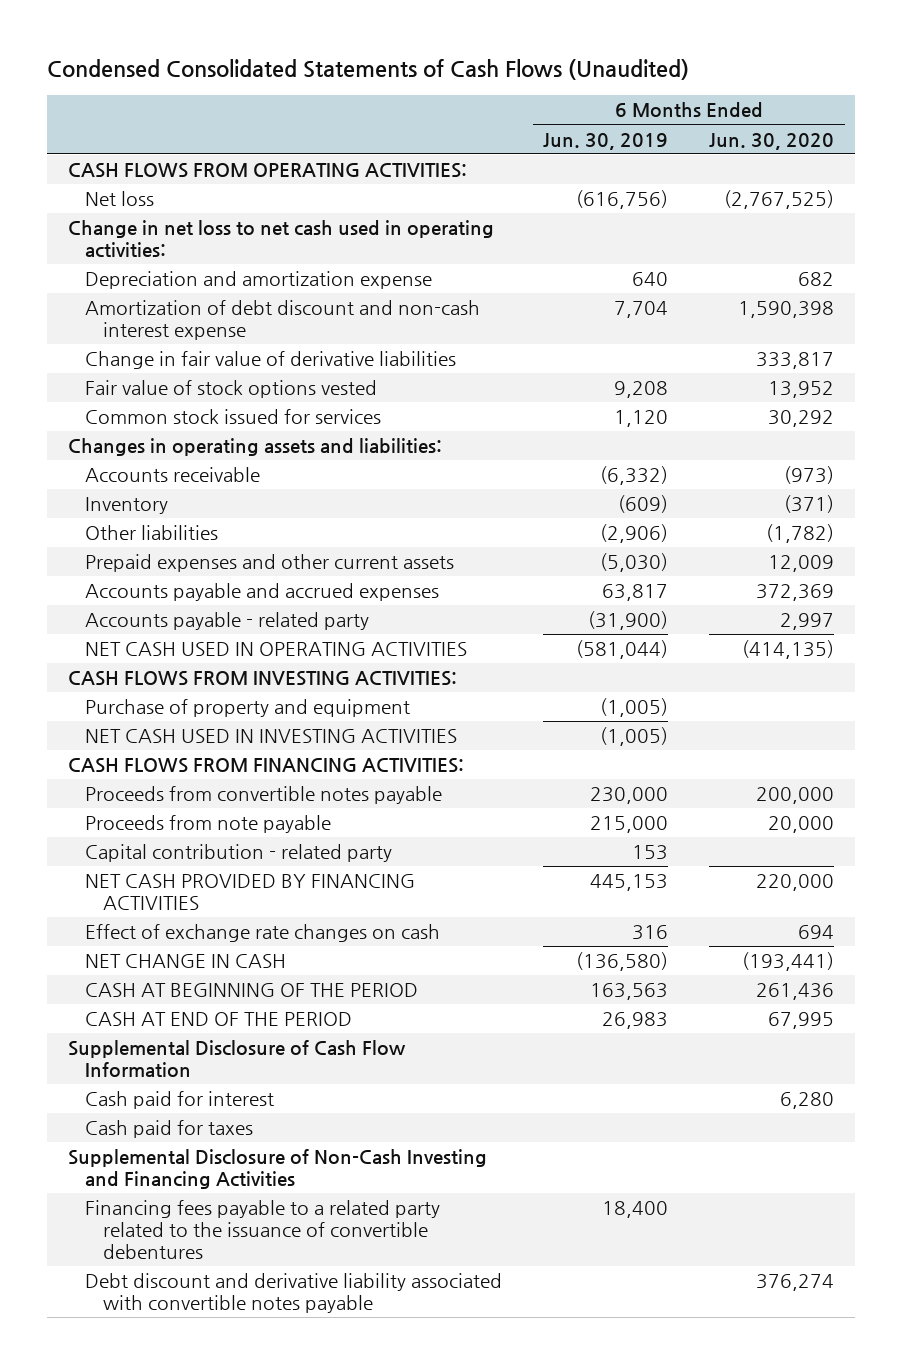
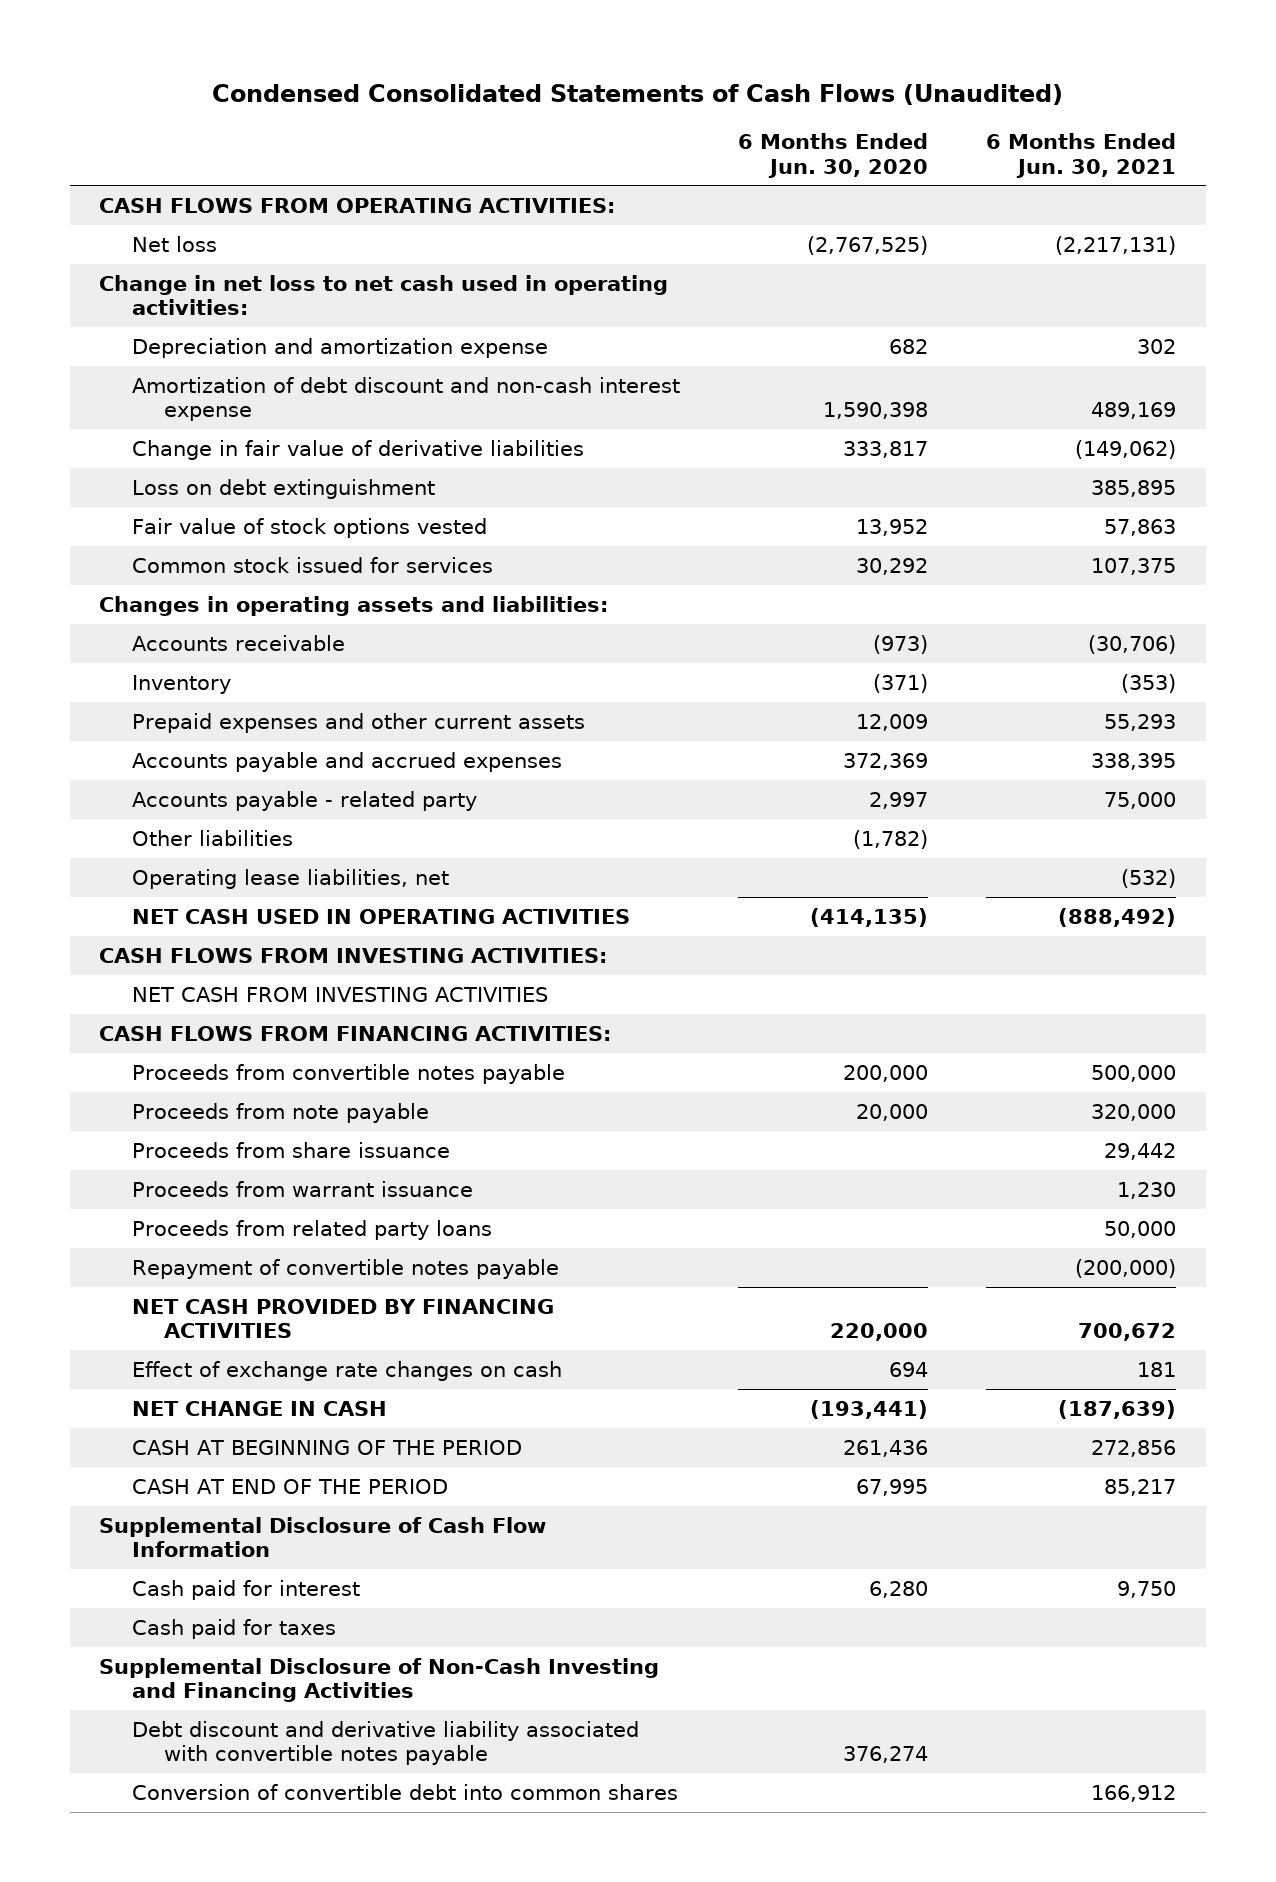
- | 6 Months Ended Jun. 30, 2019 | 6 Months Ended Jun. 30, 2020
+ | 6 Months Ended Jun. 30, 2020 | 6 Months Ended Jun. 30, 2021
+ Loss on debt extinguishment | | 385,895
moved down: Other liabilities | (1,782) |
+ Operating lease liabilities, net | | (532)
- Purchase of property and equipment | (1,005) |
- NET CASH USED IN INVESTING ACTIVITIES | (1,005) |
+ NET CASH FROM INVESTING ACTIVITIES
- Capital contribution - related party | 153 |
+ Proceeds from share issuance | | 29,442
+ Proceeds from warrant issuance | | 1,230
+ Proceeds from related party loans | | 50,000
+ Repayment of convertible notes payable | | (200,000)
- Financing fees payable to a related party related to the issuance of convertible debentures | 18,400 |
+ Conversion of convertible debt into common shares | | 166,912

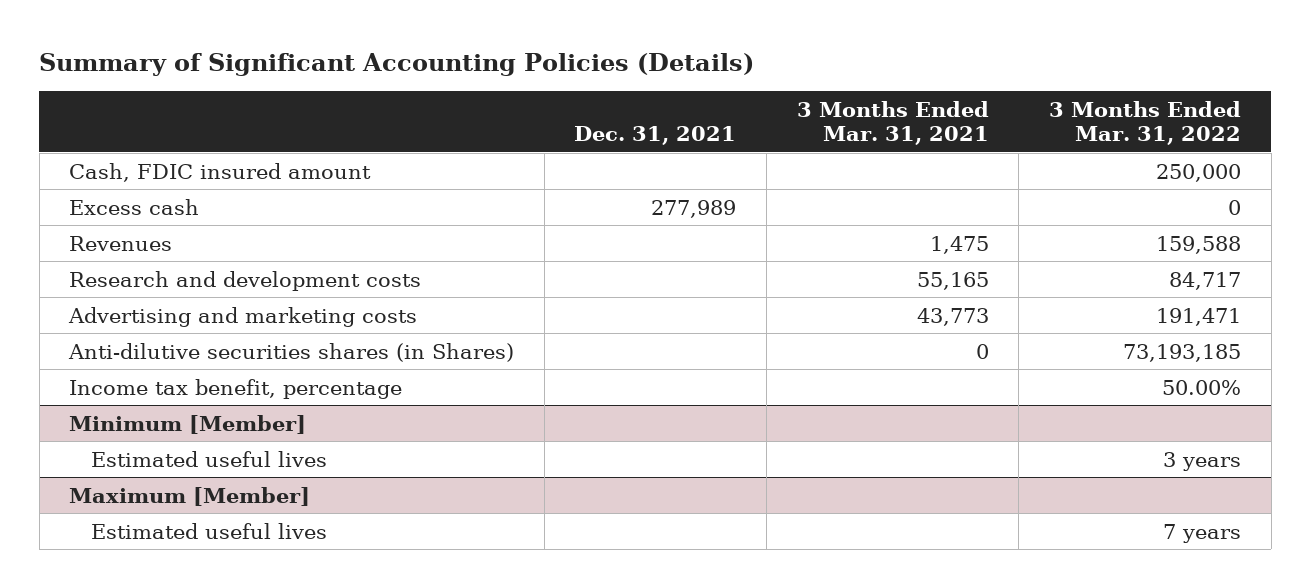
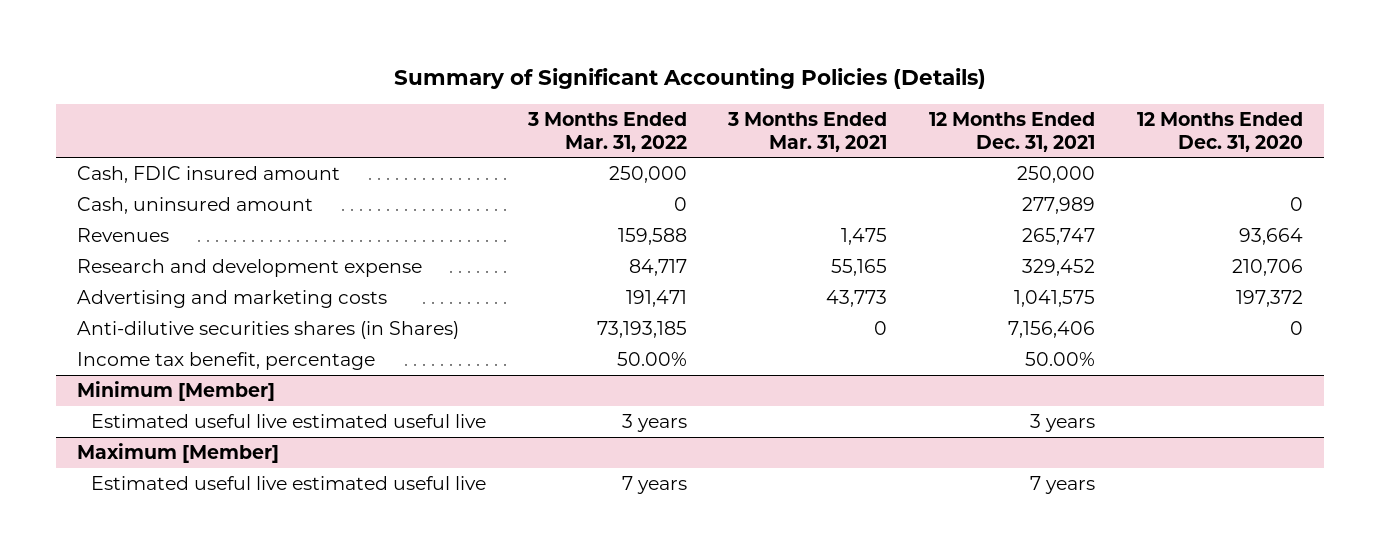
- | Dec. 31, 2021 | 3 Months Ended Mar. 31, 2021 | 3 Months Ended Mar. 31, 2022
+ | 3 Months Ended Mar. 31, 2022 | 3 Months Ended Mar. 31, 2021 | 12 Months Ended Dec. 31, 2021 | 12 Months Ended Dec. 31, 2020
- Excess cash | 277,989 | | 0
+ Cash, uninsured amount | 0 | | 277,989 | 0
- Research and development costs | | 55,165 | 84,717
+ Research and development expense | 84,717 | 55,165 | 329,452 | 210,706
@ Minimum [Member]
- Estimated useful lives | | | 3 years
+ Estimated useful live estimated useful live | 3 years | | 3 years |
@ Maximum [Member]
- Estimated useful lives | | | 7 years
+ Estimated useful live estimated useful live | 7 years | | 7 years |

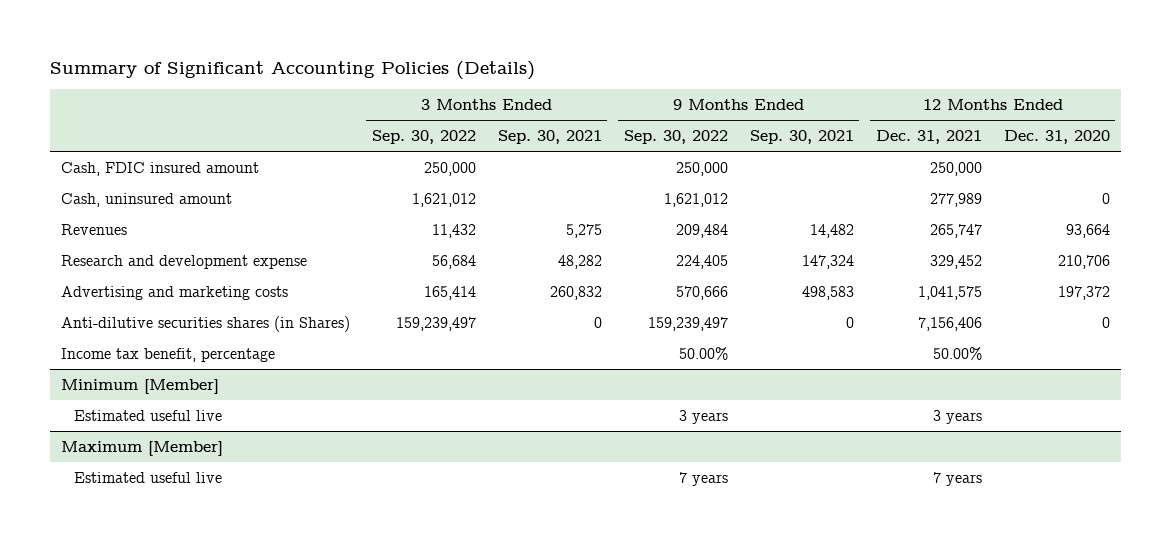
- | 3 Months Ended Mar. 31, 2022 | 3 Months Ended Mar. 31, 2021 | 12 Months Ended Dec. 31, 2021 | 12 Months Ended Dec. 31, 2020
+ | 3 Months Ended Sep. 30, 2022 | 3 Months Ended Sep. 30, 2021 | 9 Months Ended Sep. 30, 2022 | 9 Months Ended Sep. 30, 2021 | 12 Months Ended Dec. 31, 2021 | 12 Months Ended Dec. 31, 2020
@ Minimum [Member]
- Estimated useful live estimated useful live | 3 years | | 3 years |
+ Estimated useful live | | | 3 years | | 3 years |
@ Maximum [Member]
- Estimated useful live estimated useful live | 7 years | | 7 years |
+ Estimated useful live | | | 7 years | | 7 years |

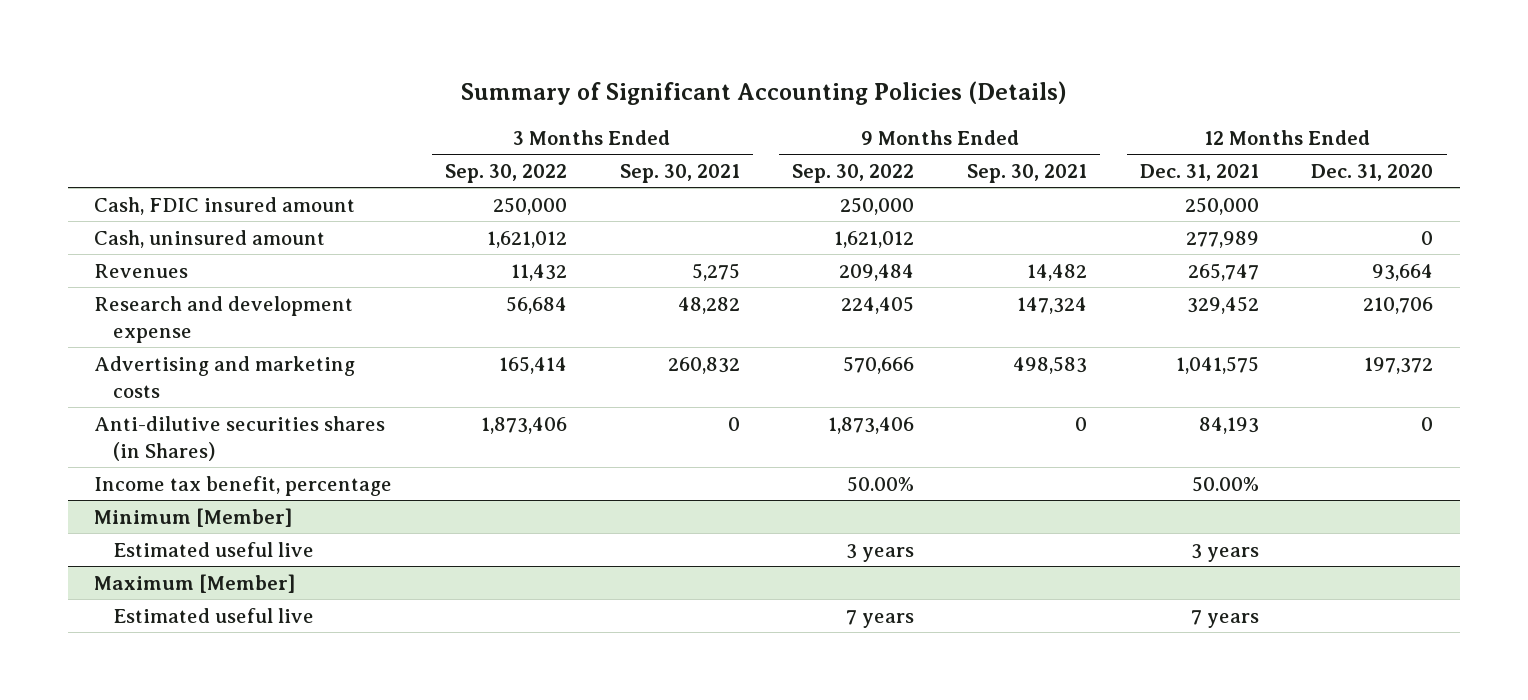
- Anti-dilutive securities shares (in Shares) | 159,239,497 | 0 | 159,239,497 | 0 | 7,156,406 | 0
+ Anti-dilutive securities shares (in Shares) | 1,873,406 | 0 | 1,873,406 | 0 | 84,193 | 0

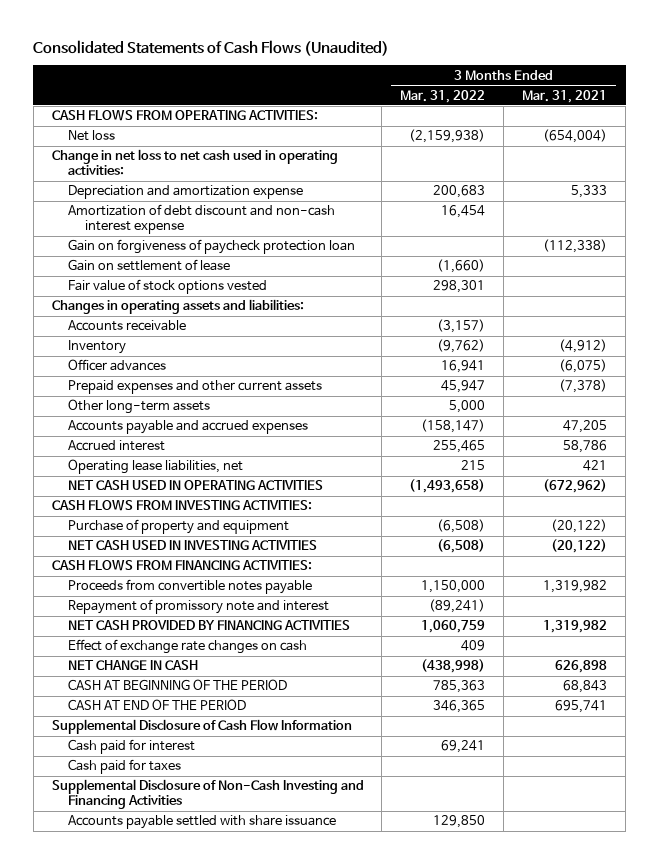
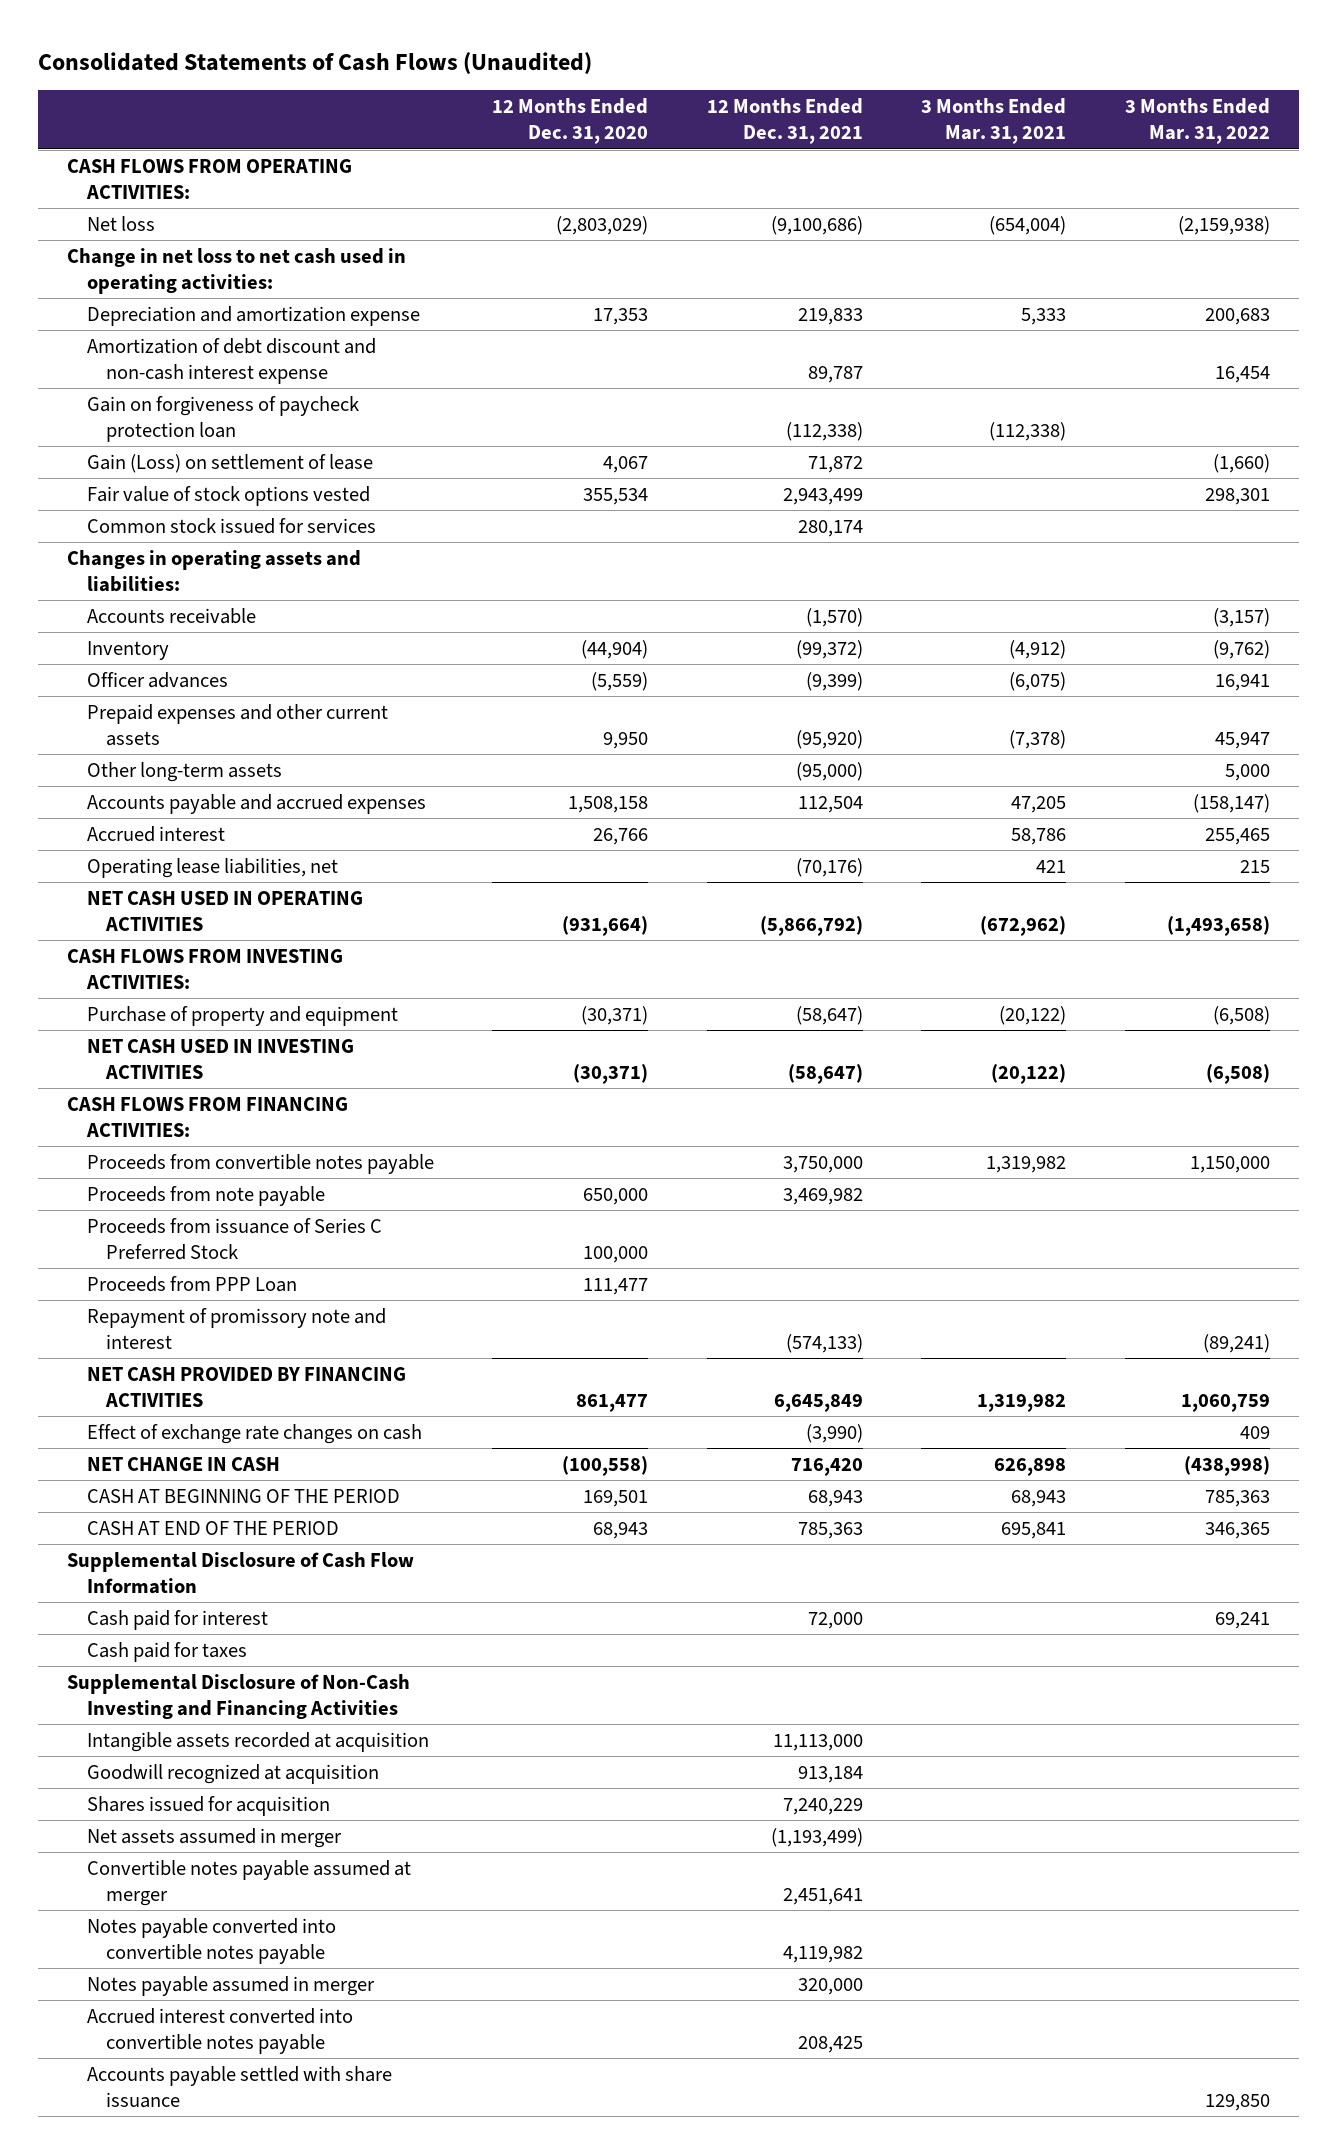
- | 3 Months Ended Mar. 31, 2022 | 3 Months Ended Mar. 31, 2021
+ | 12 Months Ended Dec. 31, 2020 | 12 Months Ended Dec. 31, 2021 | 3 Months Ended Mar. 31, 2021 | 3 Months Ended Mar. 31, 2022
- Gain on settlement of lease | (1,660) |
+ Gain (Loss) on settlement of lease | 4,067 | 71,872 | | (1,660)
+ Common stock issued for services | | 280,174 | |
+ Proceeds from note payable | 650,000 | 3,469,982 | |
+ Proceeds from issuance of Series C Preferred Stock | 100,000 | | |
+ Proceeds from PPP Loan | 111,477 | | |
- CASH AT BEGINNING OF THE PERIOD | 785,363 | 68,843
- CASH AT END OF THE PERIOD | 346,365 | 695,741
+ CASH AT BEGINNING OF THE PERIOD | 169,501 | 68,943 | 68,943 | 785,363
+ CASH AT END OF THE PERIOD | 68,943 | 785,363 | 695,841 | 346,365
+ Intangible assets recorded at acquisition | | 11,113,000 | |
+ Goodwill recognized at acquisition | | 913,184 | |
+ Shares issued for acquisition | | 7,240,229 | |
+ Net assets assumed in merger | | (1,193,499) | |
+ Convertible notes payable assumed at merger | | 2,451,641 | |
+ Notes payable converted into convertible notes payable | | 4,119,982 | |
+ Notes payable assumed in merger | | 320,000 | |
+ Accrued interest converted into convertible notes payable | | 208,425 | |

